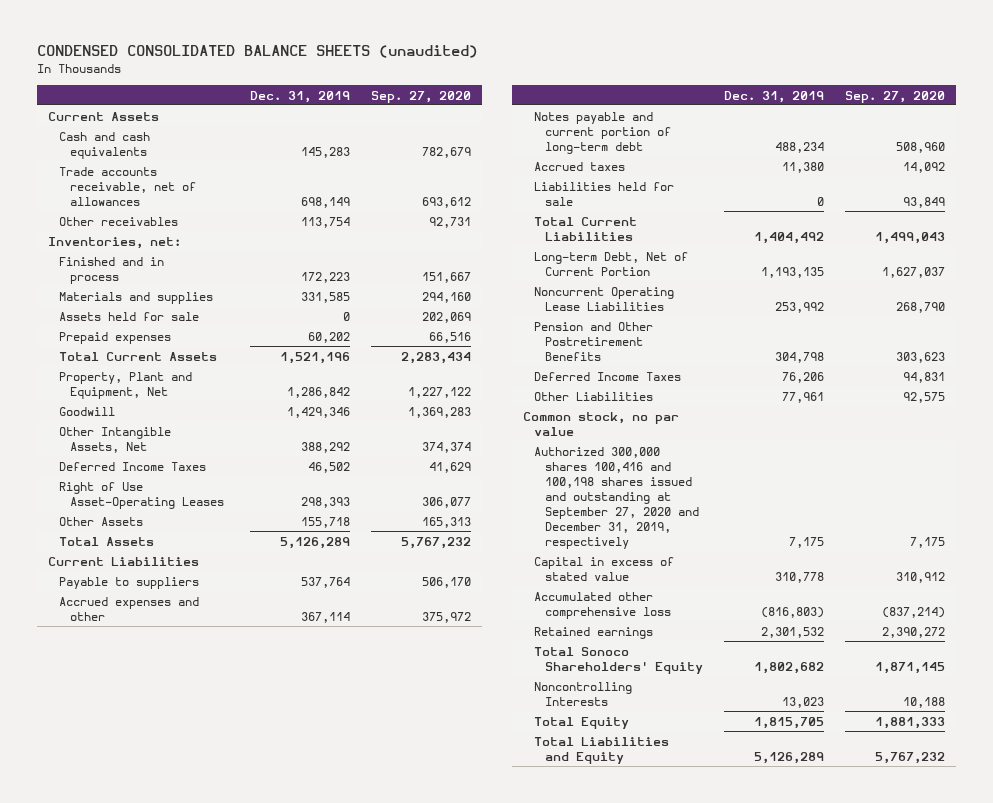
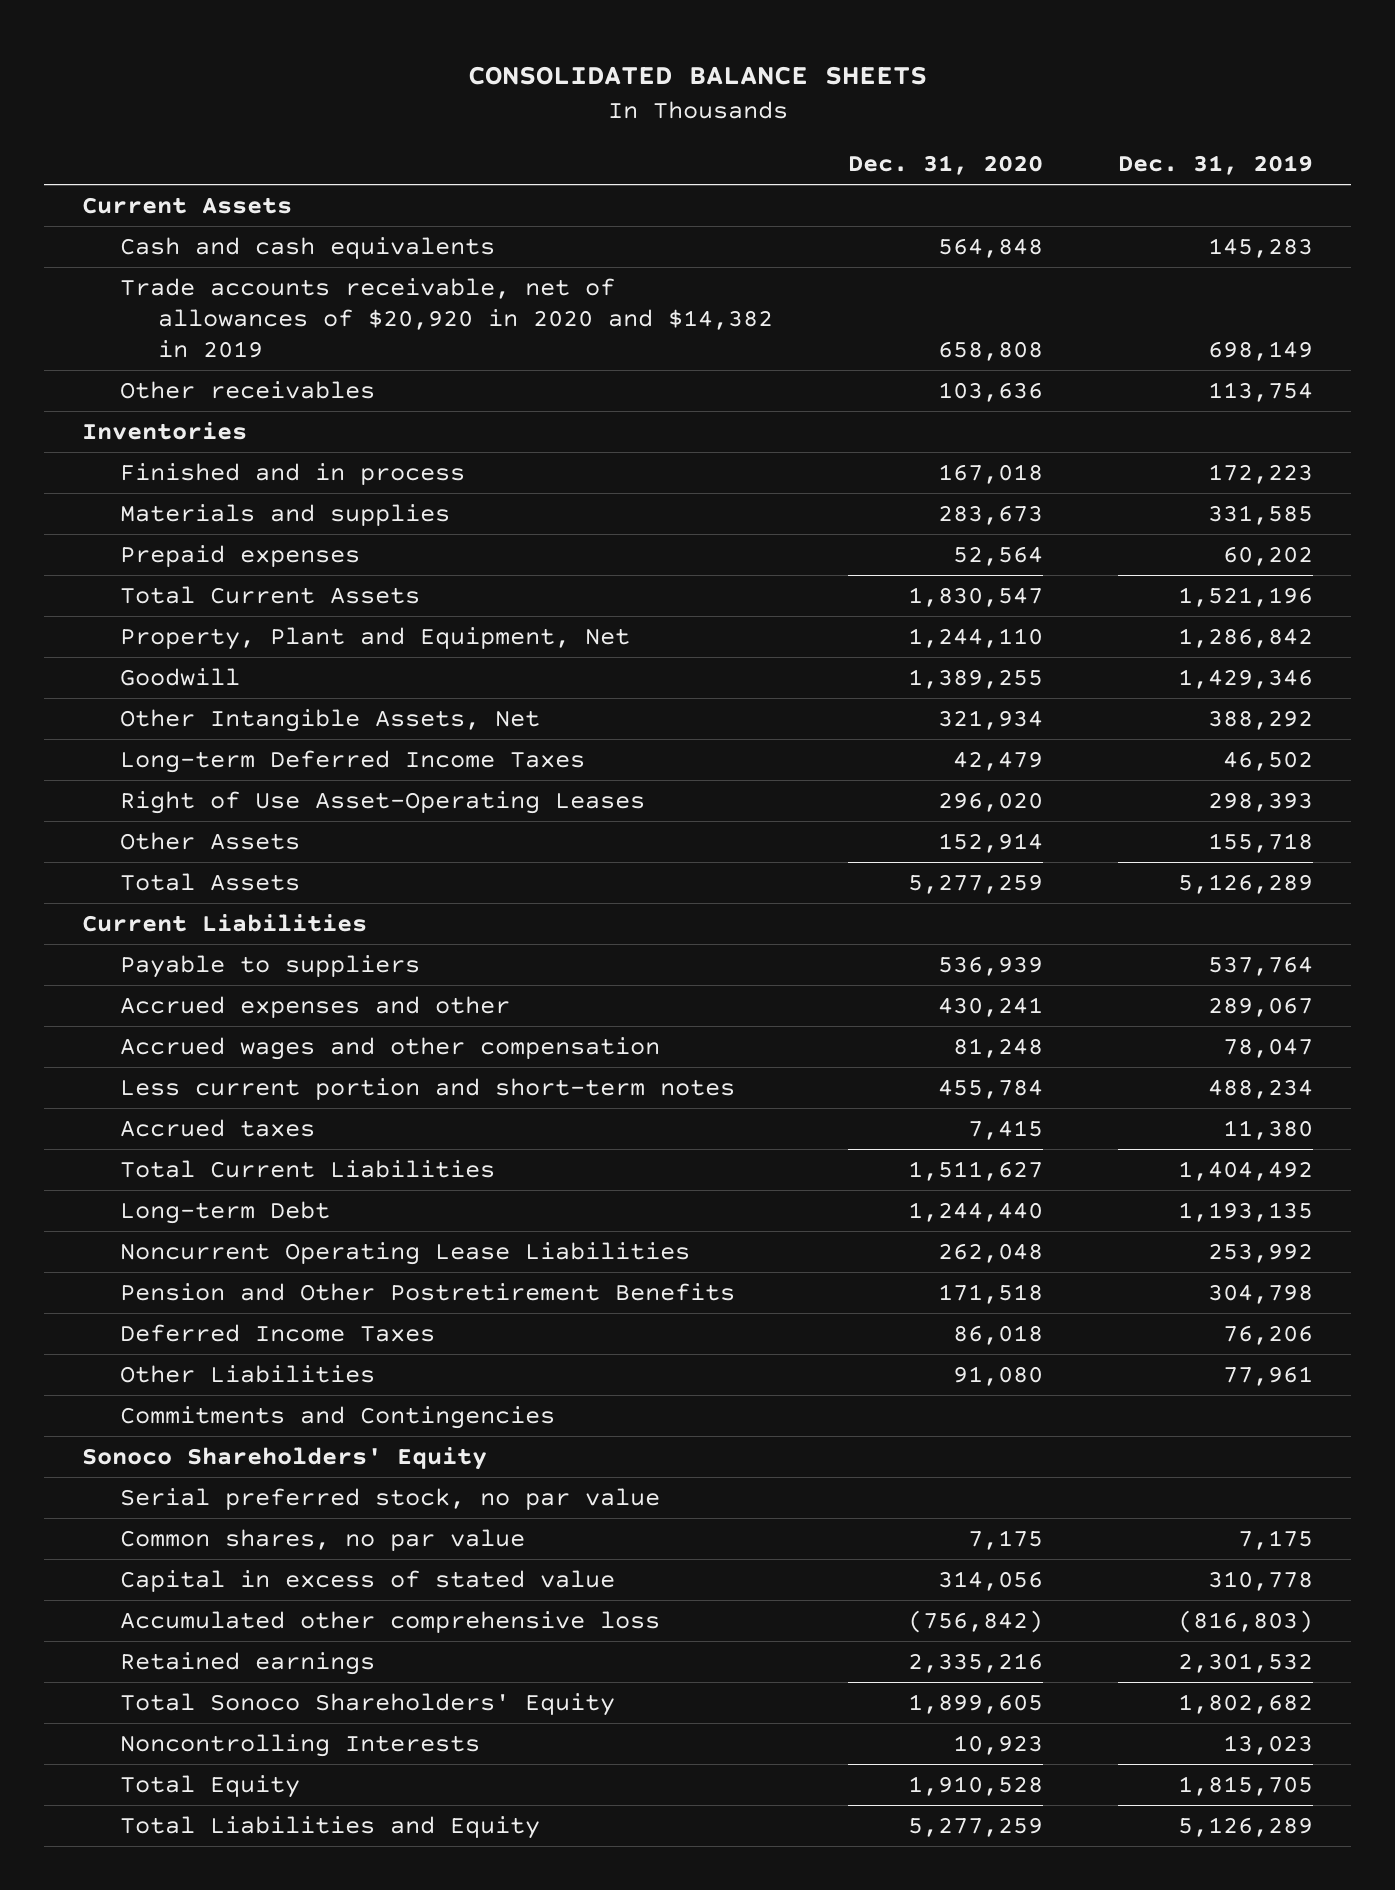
- CONDENSED CONSOLIDATED BALANCE SHEETS (unaudited)
+ CONSOLIDATED BALANCE SHEETS
- | Dec. 31, 2019 | Sep. 27, 2020
+ | Dec. 31, 2020 | Dec. 31, 2019
- Trade accounts receivable, net of allowances | 698,149 | 693,612
+ Trade accounts receivable, net of allowances of $20,920 in 2020 and $14,382 in 2019 | 658,808 | 698,149
- Inventories, net:
+ Inventories
- Assets held for sale | 0 | 202,069
- Deferred Income Taxes | 46,502 | 41,629
+ Long-term Deferred Income Taxes | 42,479 | 46,502
- Accrued expenses and other | 367,114 | 375,972
- Notes payable and current portion of long-term debt | 488,234 | 508,960
+ Accrued expenses and other | 430,241 | 289,067
+ Accrued wages and other compensation | 81,248 | 78,047
+ Less current portion and short-term notes | 455,784 | 488,234
- Liabilities held for sale | 0 | 93,849
- Long-term Debt, Net of Current Portion | 1,193,135 | 1,627,037
+ Long-term Debt | 1,244,440 | 1,193,135
- Common stock, no par value
- Authorized 300,000 shares 100,416 and 100,198 shares issued and outstanding at September 27, 2020 and December 31, 2019, respectively | 7,175 | 7,175
+ Commitments and Contingencies
+ Sonoco Shareholders' Equity
+ Serial preferred stock, no par value
+ Common shares, no par value | 7,175 | 7,175

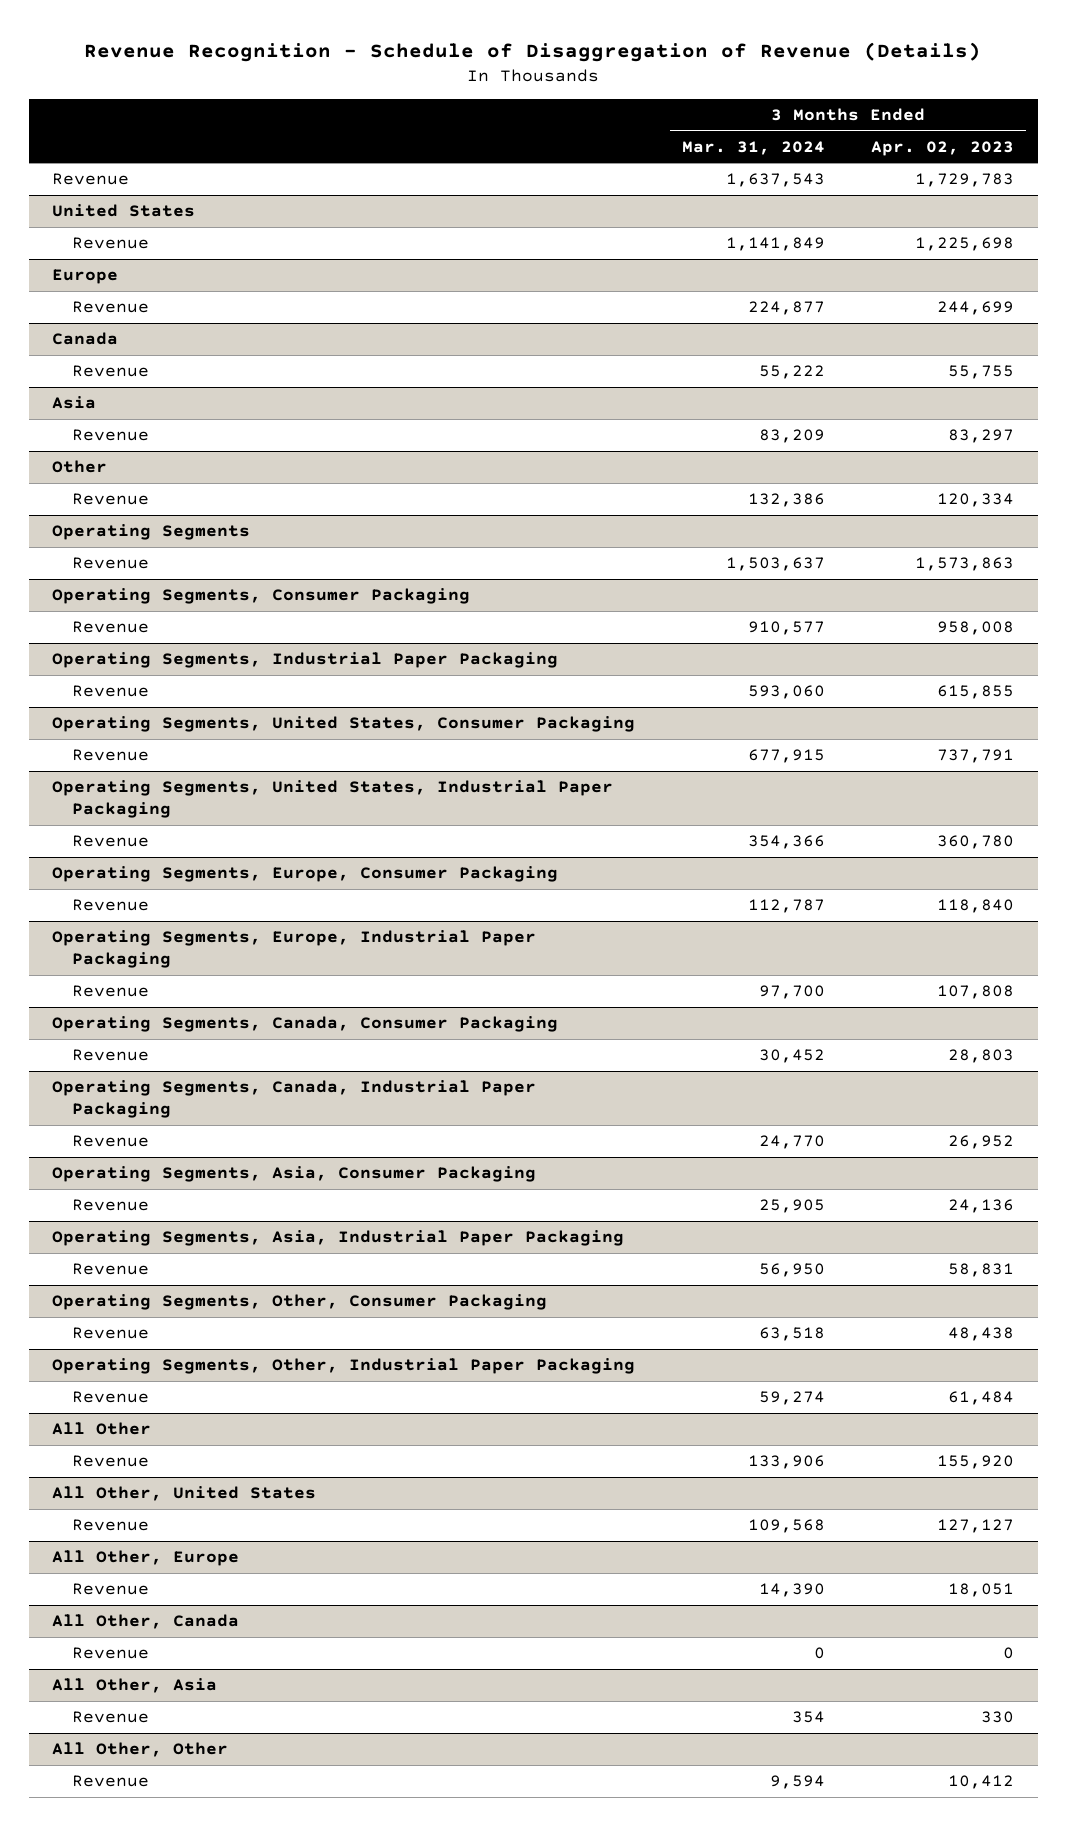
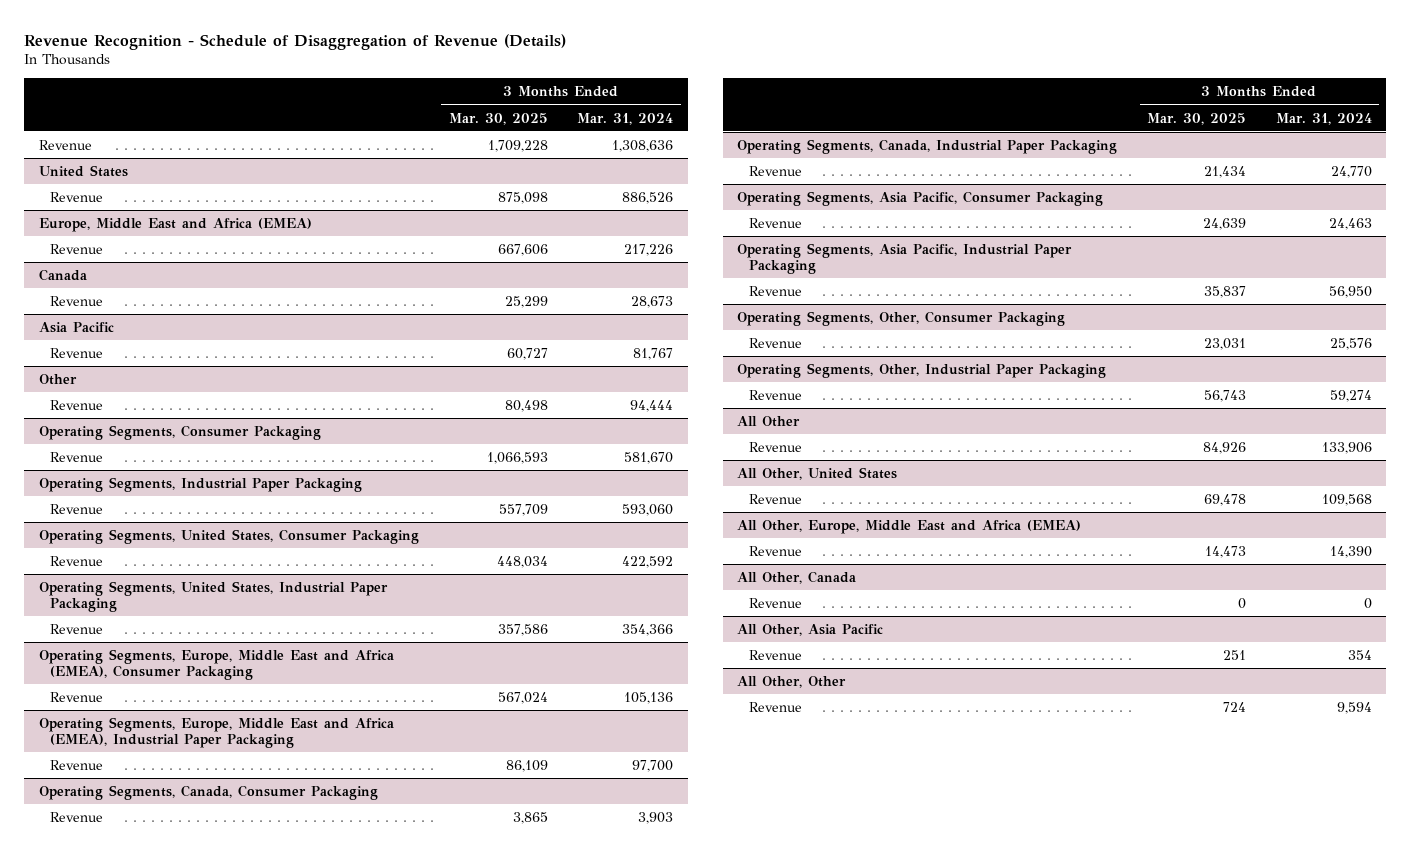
- | 3 Months Ended Mar. 31, 2024 | 3 Months Ended Apr. 02, 2023
+ | 3 Months Ended Mar. 30, 2025 | 3 Months Ended Mar. 31, 2024
- Revenue | 1,637,543 | 1,729,783
+ Revenue | 1,709,228 | 1,308,636
@ United States
- Revenue | 1,141,849 | 1,225,698
- Europe
- Revenue | 224,877 | 244,699
@ United States
+ Revenue | 875,098 | 886,526
+ Europe, Middle East and Africa (EMEA)
+ Revenue | 667,606 | 217,226
@ Canada
- Revenue | 55,222 | 55,755
- Asia
- Revenue | 83,209 | 83,297
@ Canada
+ Revenue | 25,299 | 28,673
+ Asia Pacific
+ Revenue | 60,727 | 81,767
@ Other
- Revenue | 132,386 | 120,334
- Operating Segments
- Revenue | 1,503,637 | 1,573,863
@ Other
+ Revenue | 80,498 | 94,444
@ Operating Segments, Consumer Packaging
- Revenue | 910,577 | 958,008
+ Revenue | 1,066,593 | 581,670
@ Operating Segments, United States, Consumer Packaging
- Revenue | 677,915 | 737,791
+ Revenue | 448,034 | 422,592
- Operating Segments, Europe, Consumer Packaging
- Revenue | 112,787 | 118,840
- Operating Segments, Europe, Industrial Paper Packaging
+ Operating Segments, Europe, Middle East and Africa (EMEA), Consumer Packaging
+ Revenue | 567,024 | 105,136
+ Operating Segments, Europe, Middle East and Africa (EMEA), Industrial Paper Packaging
@ Operating Segments, Canada, Consumer Packaging
- Revenue | 30,452 | 28,803
+ Revenue | 3,865 | 3,903
- Operating Segments, Asia, Consumer Packaging
- Revenue | 25,905 | 24,136
- Operating Segments, Asia, Industrial Paper Packaging
+ Operating Segments, Asia Pacific, Consumer Packaging
+ Revenue | 24,639 | 24,463
+ Operating Segments, Asia Pacific, Industrial Paper Packaging
@ Operating Segments, Other, Consumer Packaging
- Revenue | 63,518 | 48,438
+ Revenue | 23,031 | 25,576
- All Other, Europe
+ All Other, Europe, Middle East and Africa (EMEA)
- All Other, Asia
+ All Other, Asia Pacific

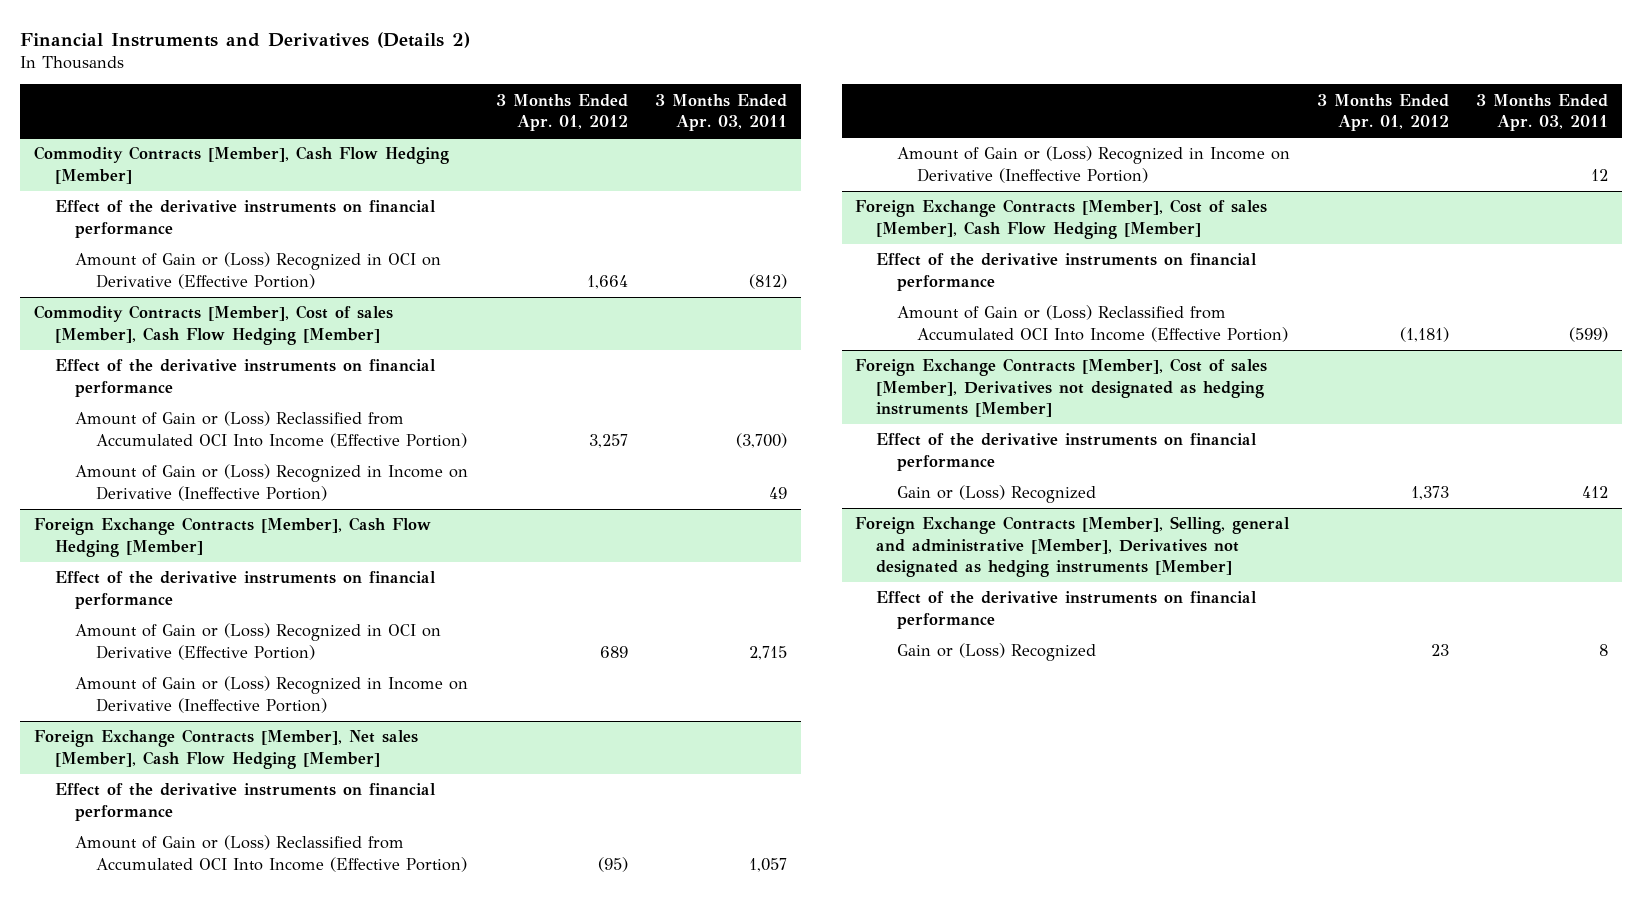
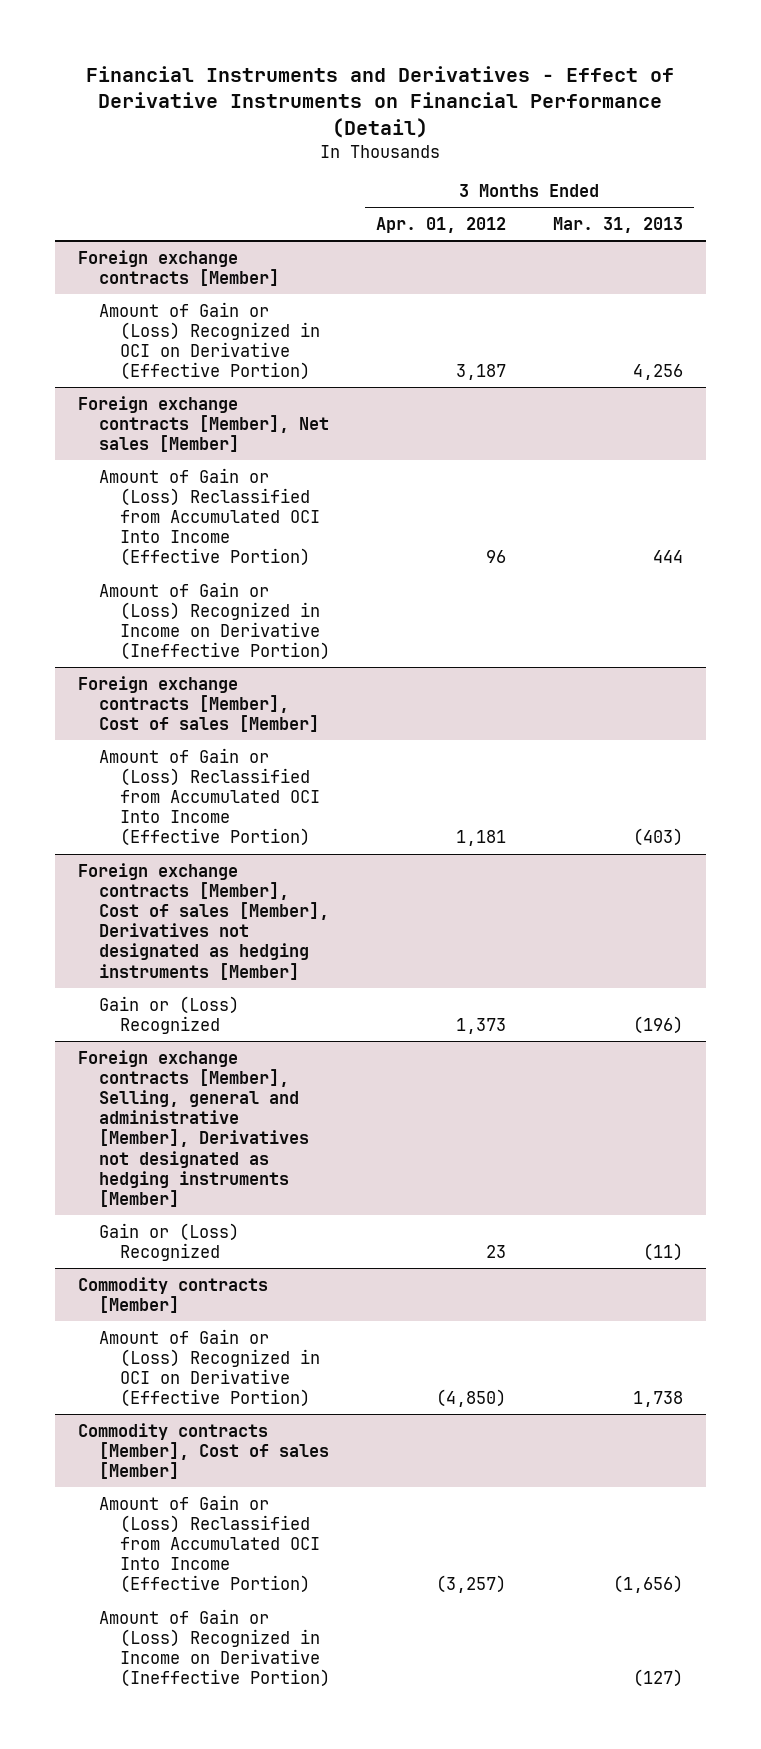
- Financial Instruments and Derivatives (Details 2)
+ Financial Instruments and Derivatives - Effect of Derivative Instruments on Financial Performance (Detail)
- | 3 Months Ended Apr. 01, 2012 | 3 Months Ended Apr. 03, 2011
+ | 3 Months Ended Apr. 01, 2012 | 3 Months Ended Mar. 31, 2013
- Commodity Contracts [Member], Cash Flow Hedging [Member]
- Effect of the derivative instruments on financial performance
- Amount of Gain or (Loss) Recognized in OCI on Derivative (Effective Portion) | 1,664 | (812)
- Commodity Contracts [Member], Cost of sales [Member], Cash Flow Hedging [Member]
- Effect of the derivative instruments on financial performance
- Amount of Gain or (Loss) Reclassified from Accumulated OCI Into Income (Effective Portion) | 3,257 | (3,700)
- Amount of Gain or (Loss) Recognized in Income on Derivative (Ineffective Portion) | | 49
- Foreign Exchange Contracts [Member], Cash Flow Hedging [Member]
- Effect of the derivative instruments on financial performance
- Amount of Gain or (Loss) Recognized in OCI on Derivative (Effective Portion) | 689 | 2,715
- Amount of Gain or (Loss) Recognized in Income on Derivative (Ineffective Portion)
- Foreign Exchange Contracts [Member], Net sales [Member], Cash Flow Hedging [Member]
- Effect of the derivative instruments on financial performance
- Amount of Gain or (Loss) Reclassified from Accumulated OCI Into Income (Effective Portion) | (95) | 1,057
+ Foreign exchange contracts [Member]
+ Amount of Gain or (Loss) Recognized in OCI on Derivative (Effective Portion) | 3,187 | 4,256
+ Foreign exchange contracts [Member], Net sales [Member]
+ Amount of Gain or (Loss) Reclassified from Accumulated OCI Into Income (Effective Portion) | 96 | 444
- Foreign Exchange Contracts [Member], Cost of sales [Member], Cash Flow Hedging [Member]
- Effect of the derivative instruments on financial performance
- Amount of Gain or (Loss) Reclassified from Accumulated OCI Into Income (Effective Portion) | (1,181) | (599)
- Foreign Exchange Contracts [Member], Cost of sales [Member], Derivatives not designated as hedging instruments [Member]
- Effect of the derivative instruments on financial performance
+ Foreign exchange contracts [Member], Cost of sales [Member]
+ Amount of Gain or (Loss) Reclassified from Accumulated OCI Into Income (Effective Portion) | 1,181 | (403)
+ Foreign exchange contracts [Member], Cost of sales [Member], Derivatives not designated as hedging instruments [Member]
- Foreign Exchange Contracts [Member], Selling, general and administrative [Member], Derivatives not designated as hedging instruments [Member]
- Effect of the derivative instruments on financial performance
+ Foreign exchange contracts [Member], Selling, general and administrative [Member], Derivatives not designated as hedging instruments [Member]
+ Commodity contracts [Member]
+ Amount of Gain or (Loss) Recognized in OCI on Derivative (Effective Portion) | (4,850) | 1,738
+ Commodity contracts [Member], Cost of sales [Member]
+ Amount of Gain or (Loss) Reclassified from Accumulated OCI Into Income (Effective Portion) | (3,257) | (1,656)
+ Amount of Gain or (Loss) Recognized in Income on Derivative (Ineffective Portion) | | (127)

